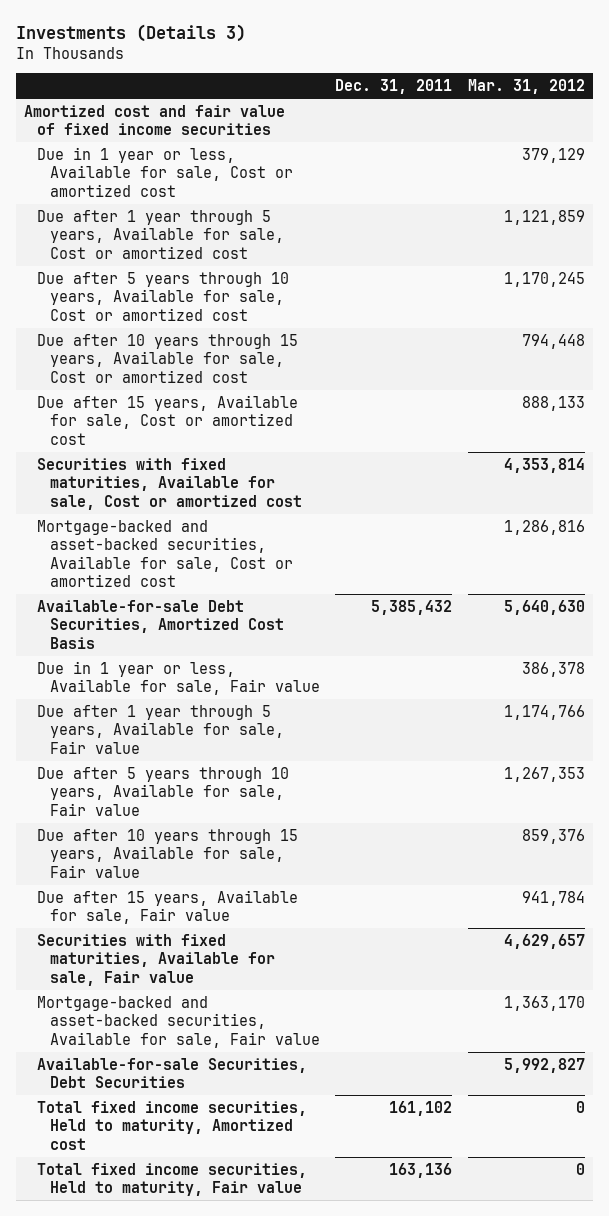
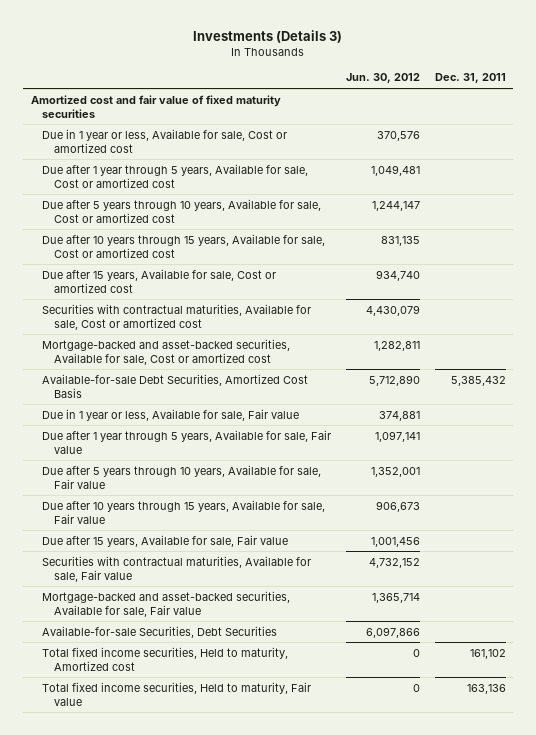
- | Dec. 31, 2011 | Mar. 31, 2012
+ | Jun. 30, 2012 | Dec. 31, 2011
- Amortized cost and fair value of fixed income securities
+ Amortized cost and fair value of fixed maturity securities
- Securities with fixed maturities, Available for sale, Cost or amortized cost | | 4,353,814
+ Securities with contractual maturities, Available for sale, Cost or amortized cost | 4,430,079 |
- Securities with fixed maturities, Available for sale, Fair value | | 4,629,657
+ Securities with contractual maturities, Available for sale, Fair value | 4,732,152 |

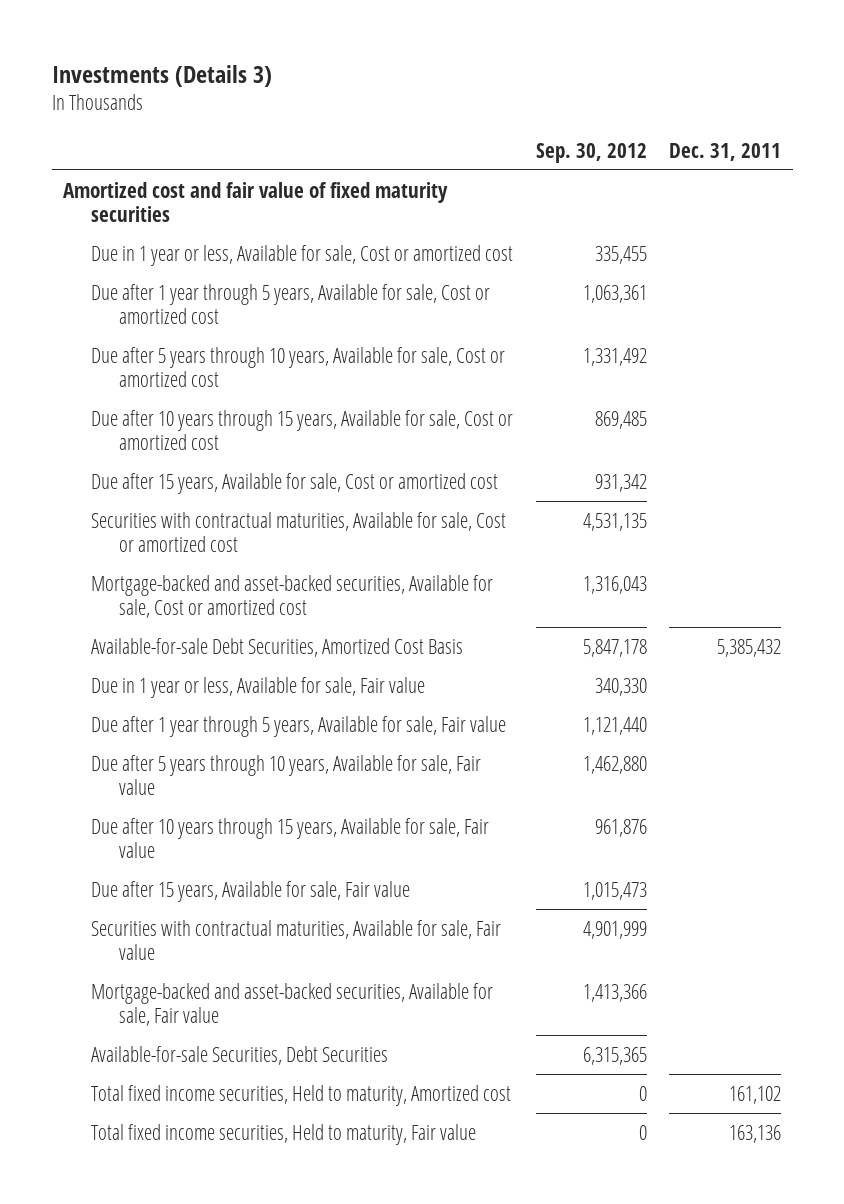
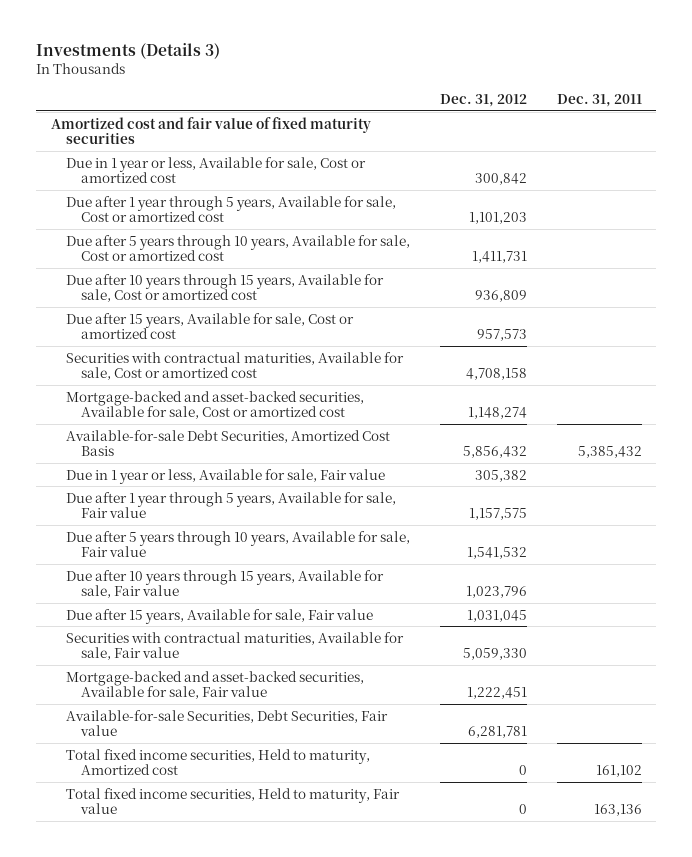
- | Sep. 30, 2012 | Dec. 31, 2011
+ | Dec. 31, 2012 | Dec. 31, 2011
- Available-for-sale Securities, Debt Securities | 6,315,365 |
+ Available-for-sale Securities, Debt Securities, Fair value | 6,281,781 |

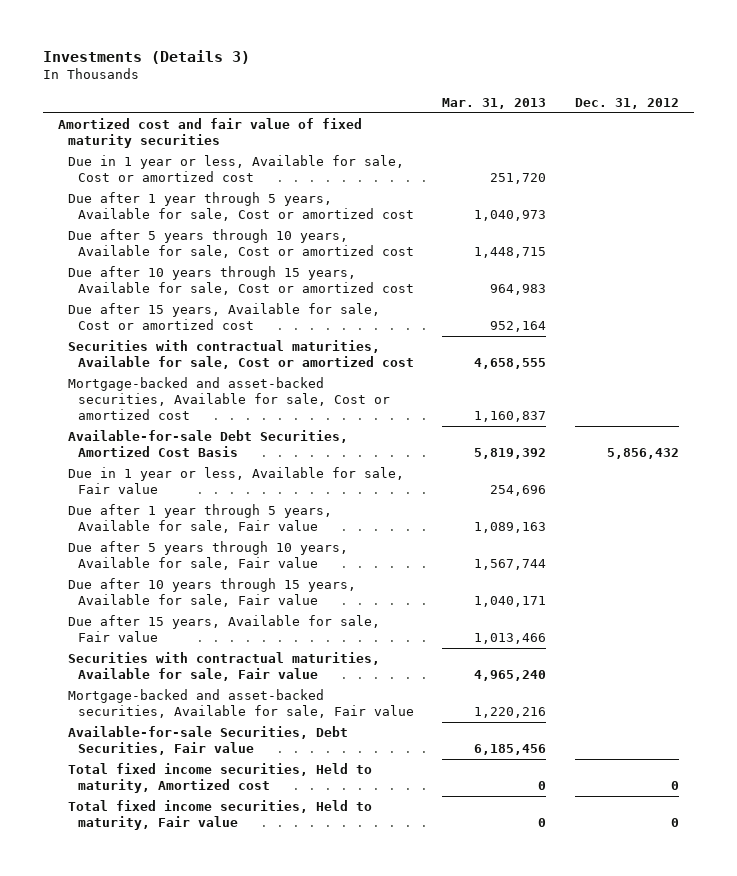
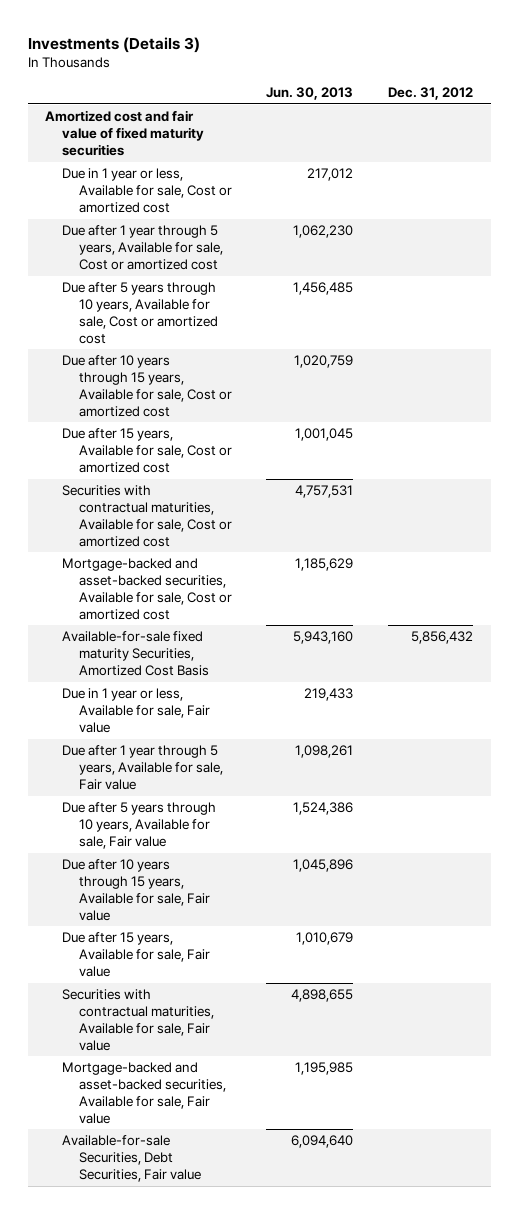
- | Mar. 31, 2013 | Dec. 31, 2012
+ | Jun. 30, 2013 | Dec. 31, 2012
- Available-for-sale Debt Securities, Amortized Cost Basis | 5,819,392 | 5,856,432
+ Available-for-sale fixed maturity Securities, Amortized Cost Basis | 5,943,160 | 5,856,432
- Total fixed income securities, Held to maturity, Amortized cost | 0 | 0
- Total fixed income securities, Held to maturity, Fair value | 0 | 0

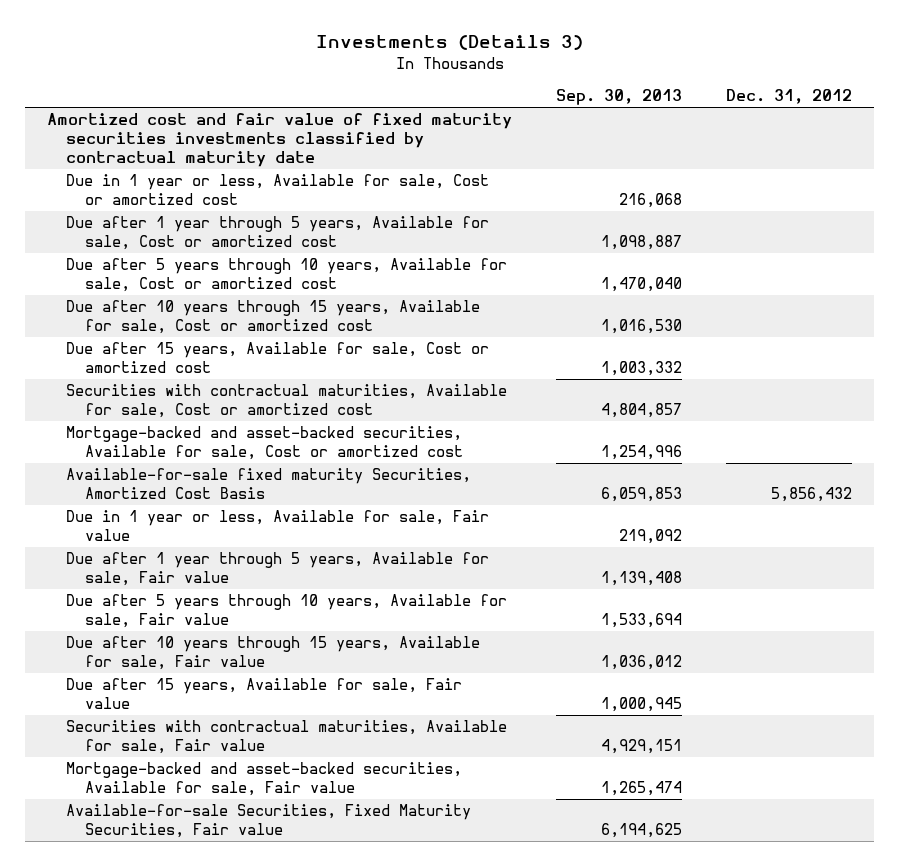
- | Jun. 30, 2013 | Dec. 31, 2012
+ | Sep. 30, 2013 | Dec. 31, 2012
- Amortized cost and fair value of fixed maturity securities
+ Amortized cost and fair value of fixed maturity securities investments classified by contractual maturity date
- Available-for-sale Securities, Debt Securities, Fair value | 6,094,640 |
+ Available-for-sale Securities, Fixed Maturity Securities, Fair value | 6,194,625 |

